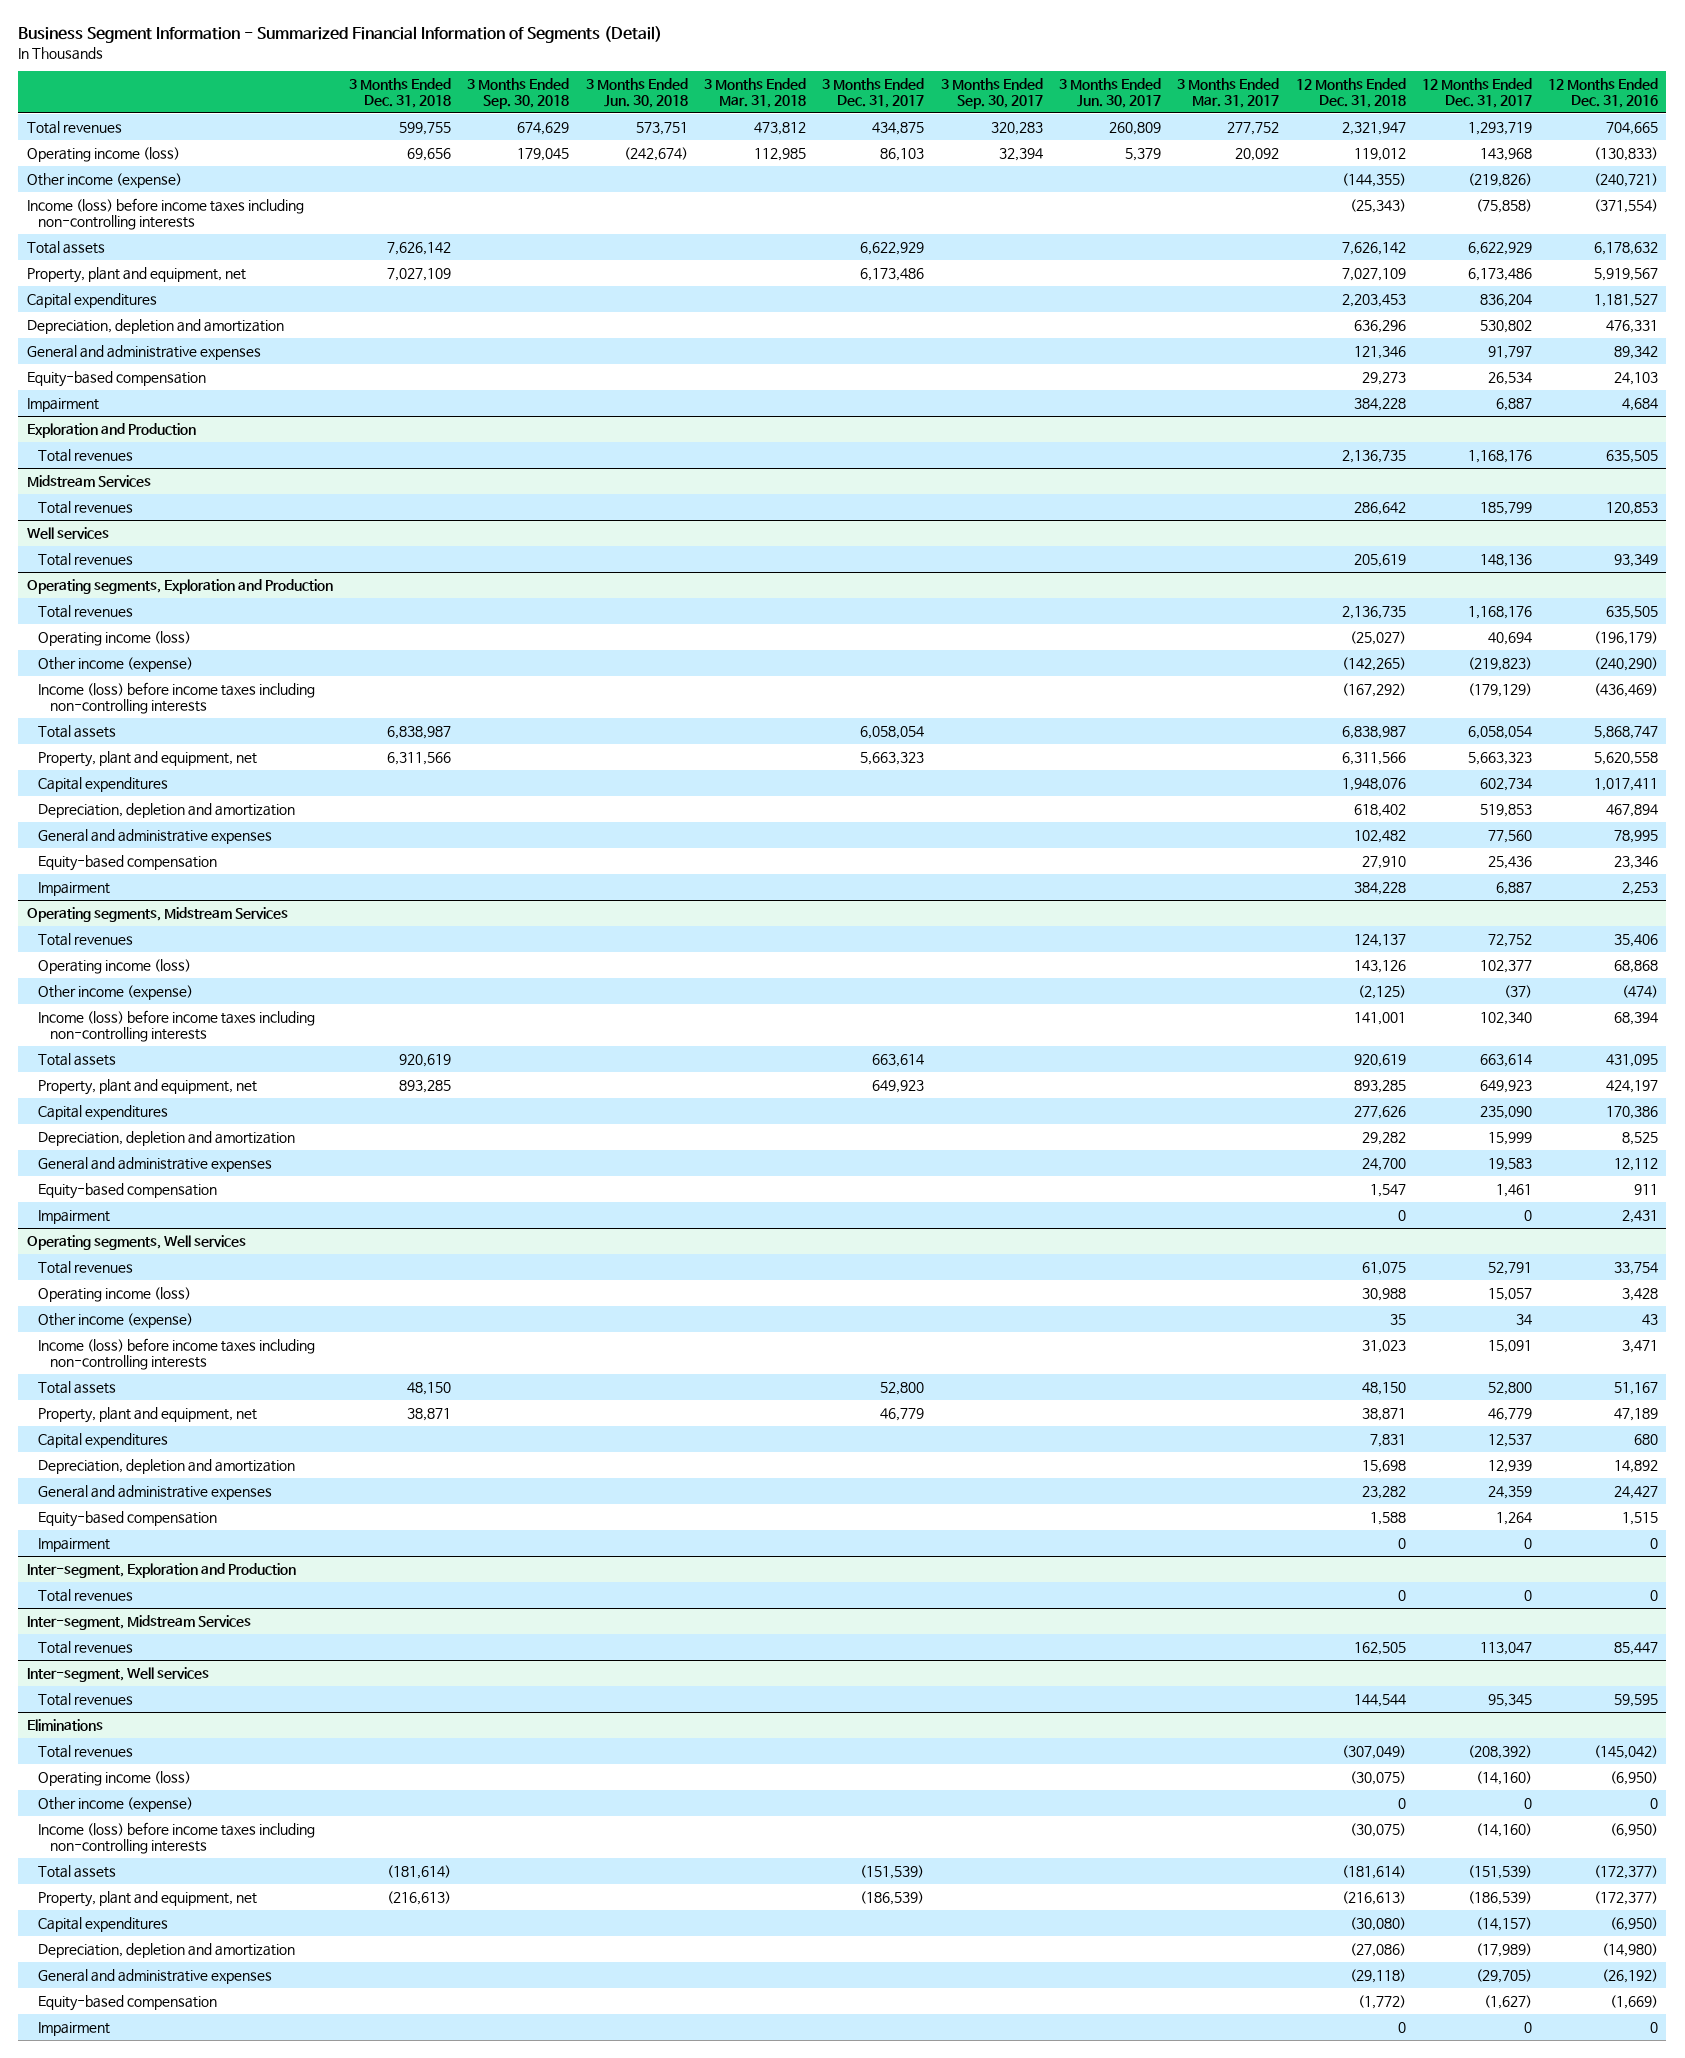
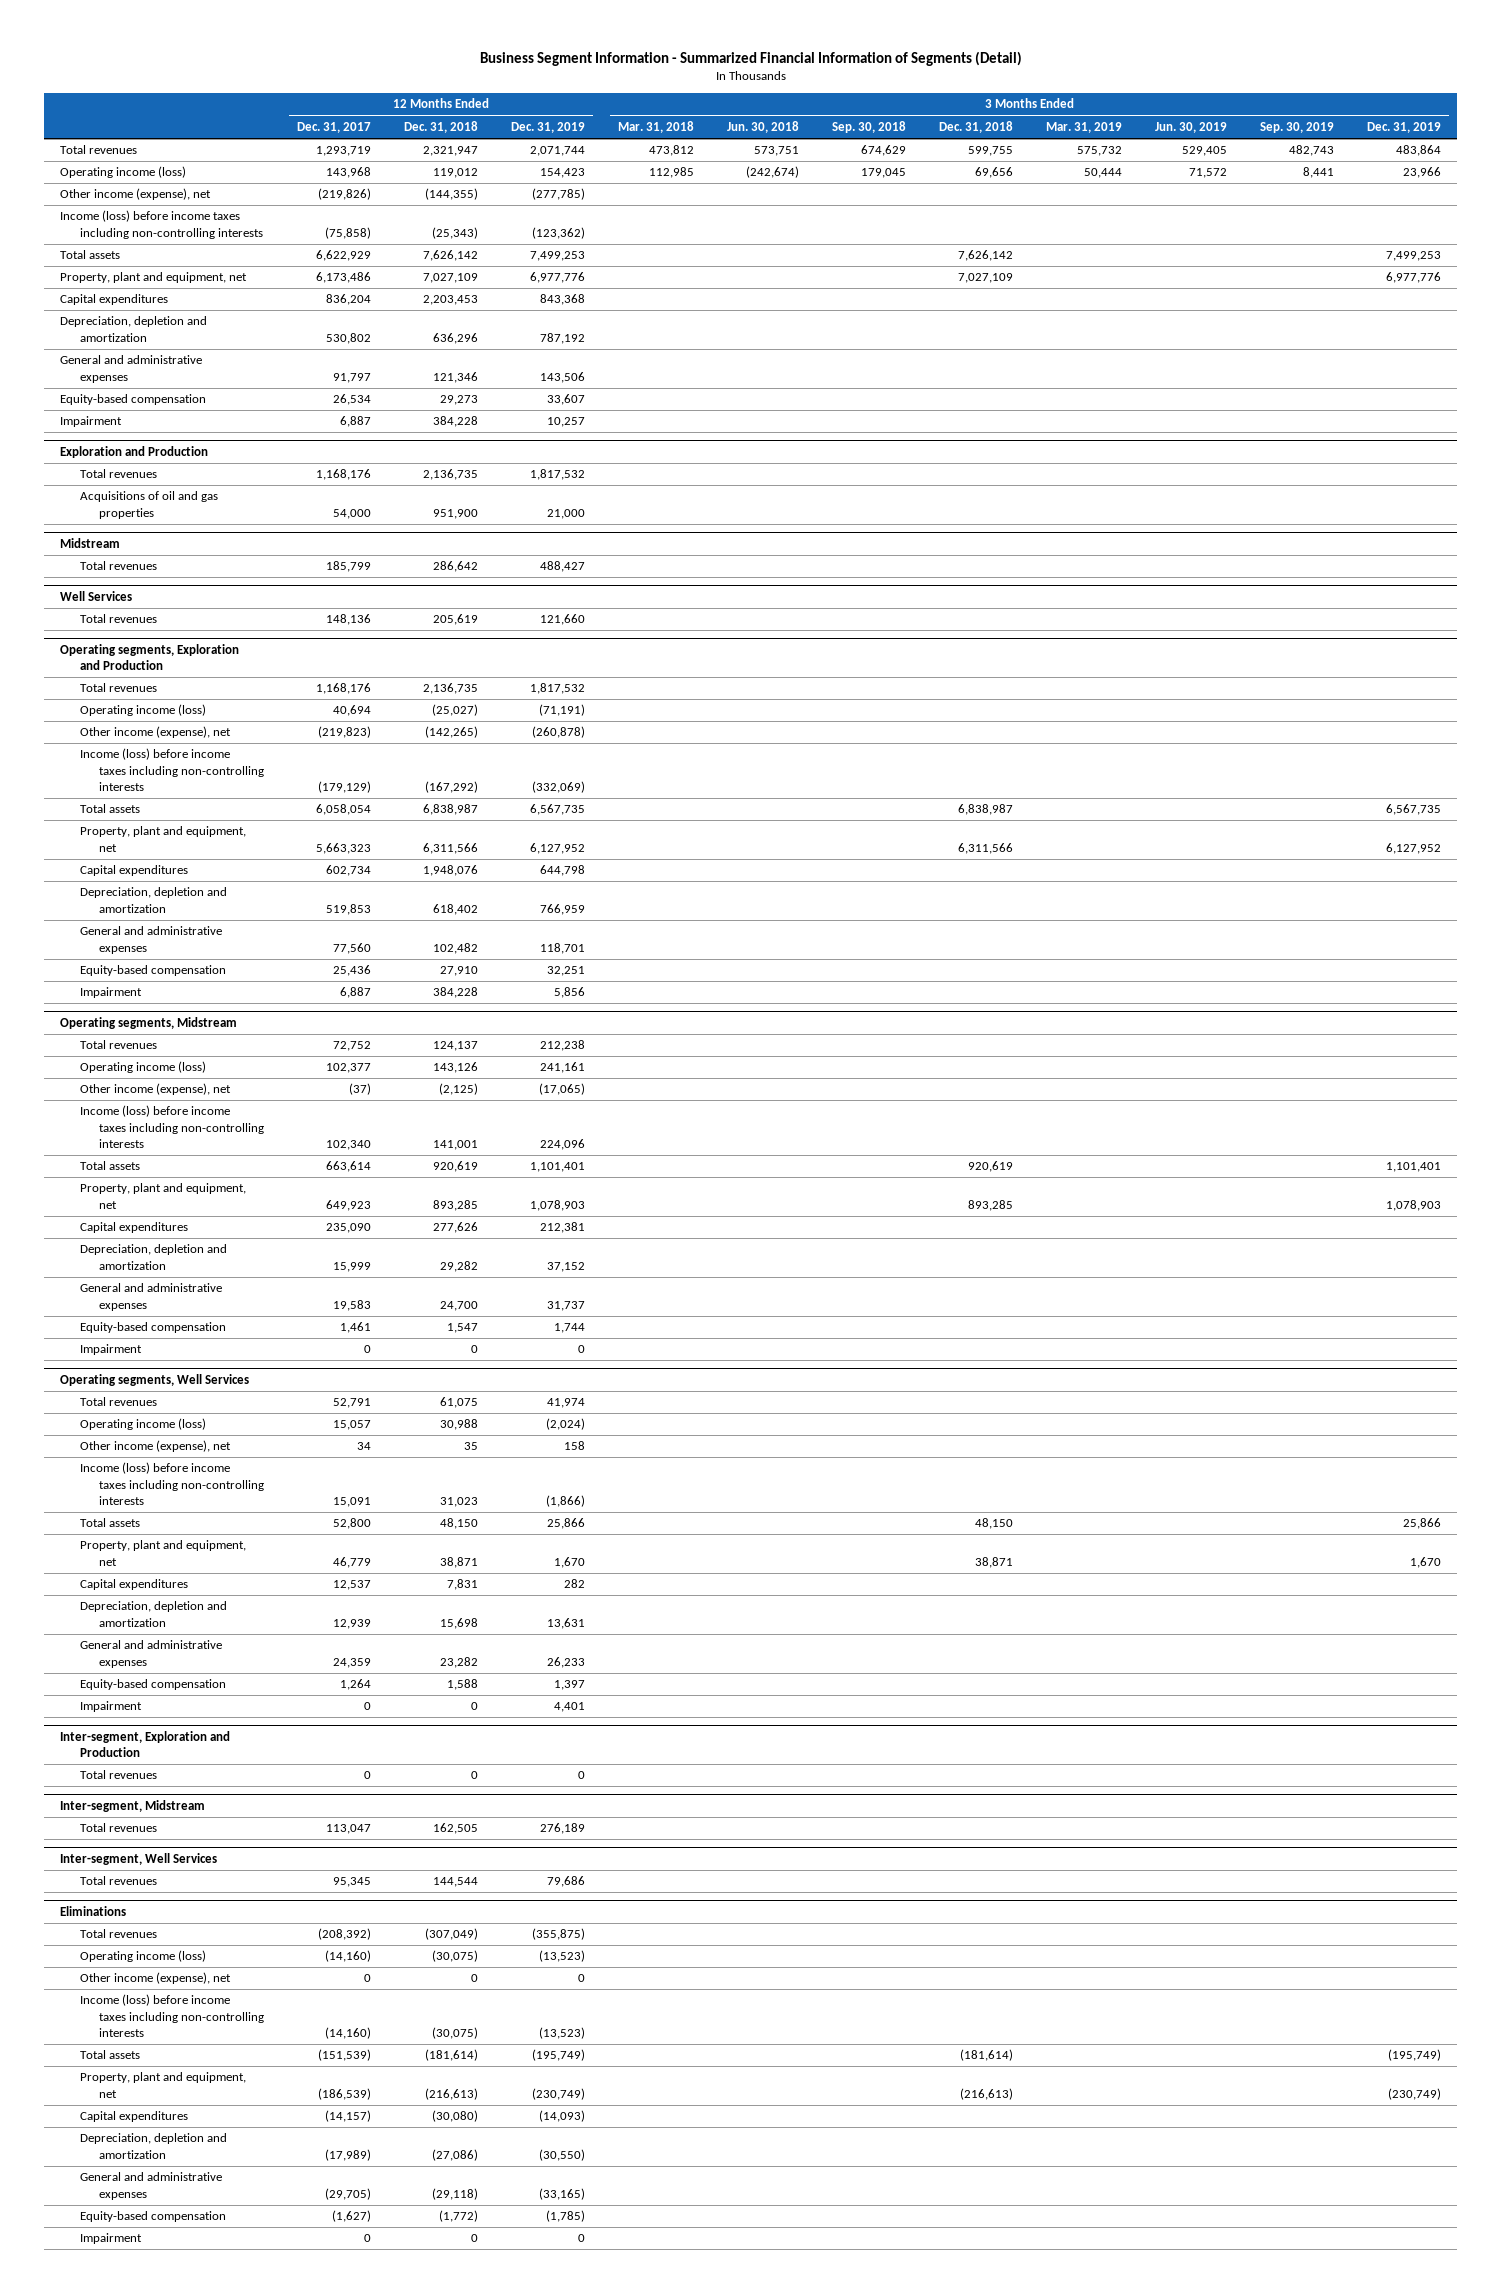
- | 3 Months Ended Dec. 31, 2018 | 3 Months Ended Sep. 30, 2018 | 3 Months Ended Jun. 30, 2018 | 3 Months Ended Mar. 31, 2018 | 3 Months Ended Dec. 31, 2017 | 3 Months Ended Sep. 30, 2017 | 3 Months Ended Jun. 30, 2017 | 3 Months Ended Mar. 31, 2017 | 12 Months Ended Dec. 31, 2018 | 12 Months Ended Dec. 31, 2017 | 12 Months Ended Dec. 31, 2016
+ | 12 Months Ended Dec. 31, 2017 | 12 Months Ended Dec. 31, 2018 | 12 Months Ended Dec. 31, 2019 | 3 Months Ended Mar. 31, 2018 | 3 Months Ended Jun. 30, 2018 | 3 Months Ended Sep. 30, 2018 | 3 Months Ended Dec. 31, 2018 | 3 Months Ended Mar. 31, 2019 | 3 Months Ended Jun. 30, 2019 | 3 Months Ended Sep. 30, 2019 | 3 Months Ended Dec. 31, 2019
- Other income (expense) | | | | | | | | | (144,355) | (219,826) | (240,721)
+ Other income (expense), net | (219,826) | (144,355) | (277,785) | | | | | | | |
- Midstream Services
@ Exploration and Production
+ Acquisitions of oil and gas properties | 54,000 | 951,900 | 21,000 | | | | | | | |
+ Midstream
- Well services
+ Well Services
@ Operating segments, Exploration and Production
- Other income (expense) | | | | | | | | | (142,265) | (219,823) | (240,290)
+ Other income (expense), net | (219,823) | (142,265) | (260,878) | | | | | | | |
- Operating segments, Midstream Services
+ Operating segments, Midstream
- Other income (expense) | | | | | | | | | (2,125) | (37) | (474)
+ Other income (expense), net | (37) | (2,125) | (17,065) | | | | | | | |
- Operating segments, Well services
+ Operating segments, Well Services
- Other income (expense) | | | | | | | | | 35 | 34 | 43
+ Other income (expense), net | 34 | 35 | 158 | | | | | | | |
- Inter-segment, Midstream Services
+ Inter-segment, Midstream
- Inter-segment, Well services
+ Inter-segment, Well Services
@ Eliminations
- Other income (expense) | | | | | | | | | 0 | 0 | 0
+ Other income (expense), net | 0 | 0 | 0 | | | | | | | |

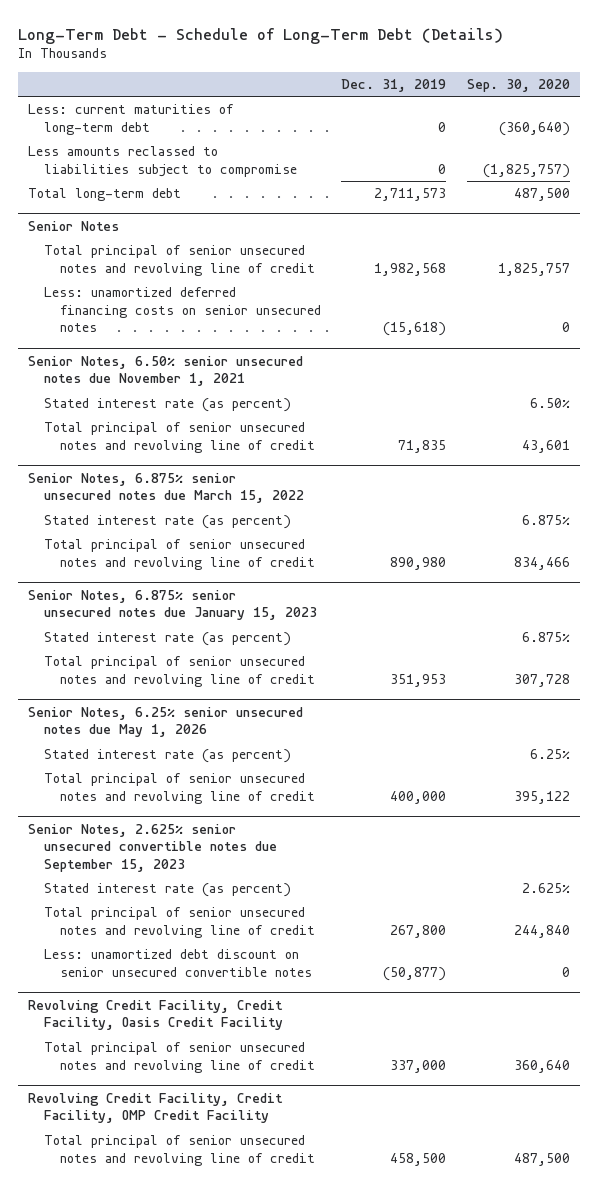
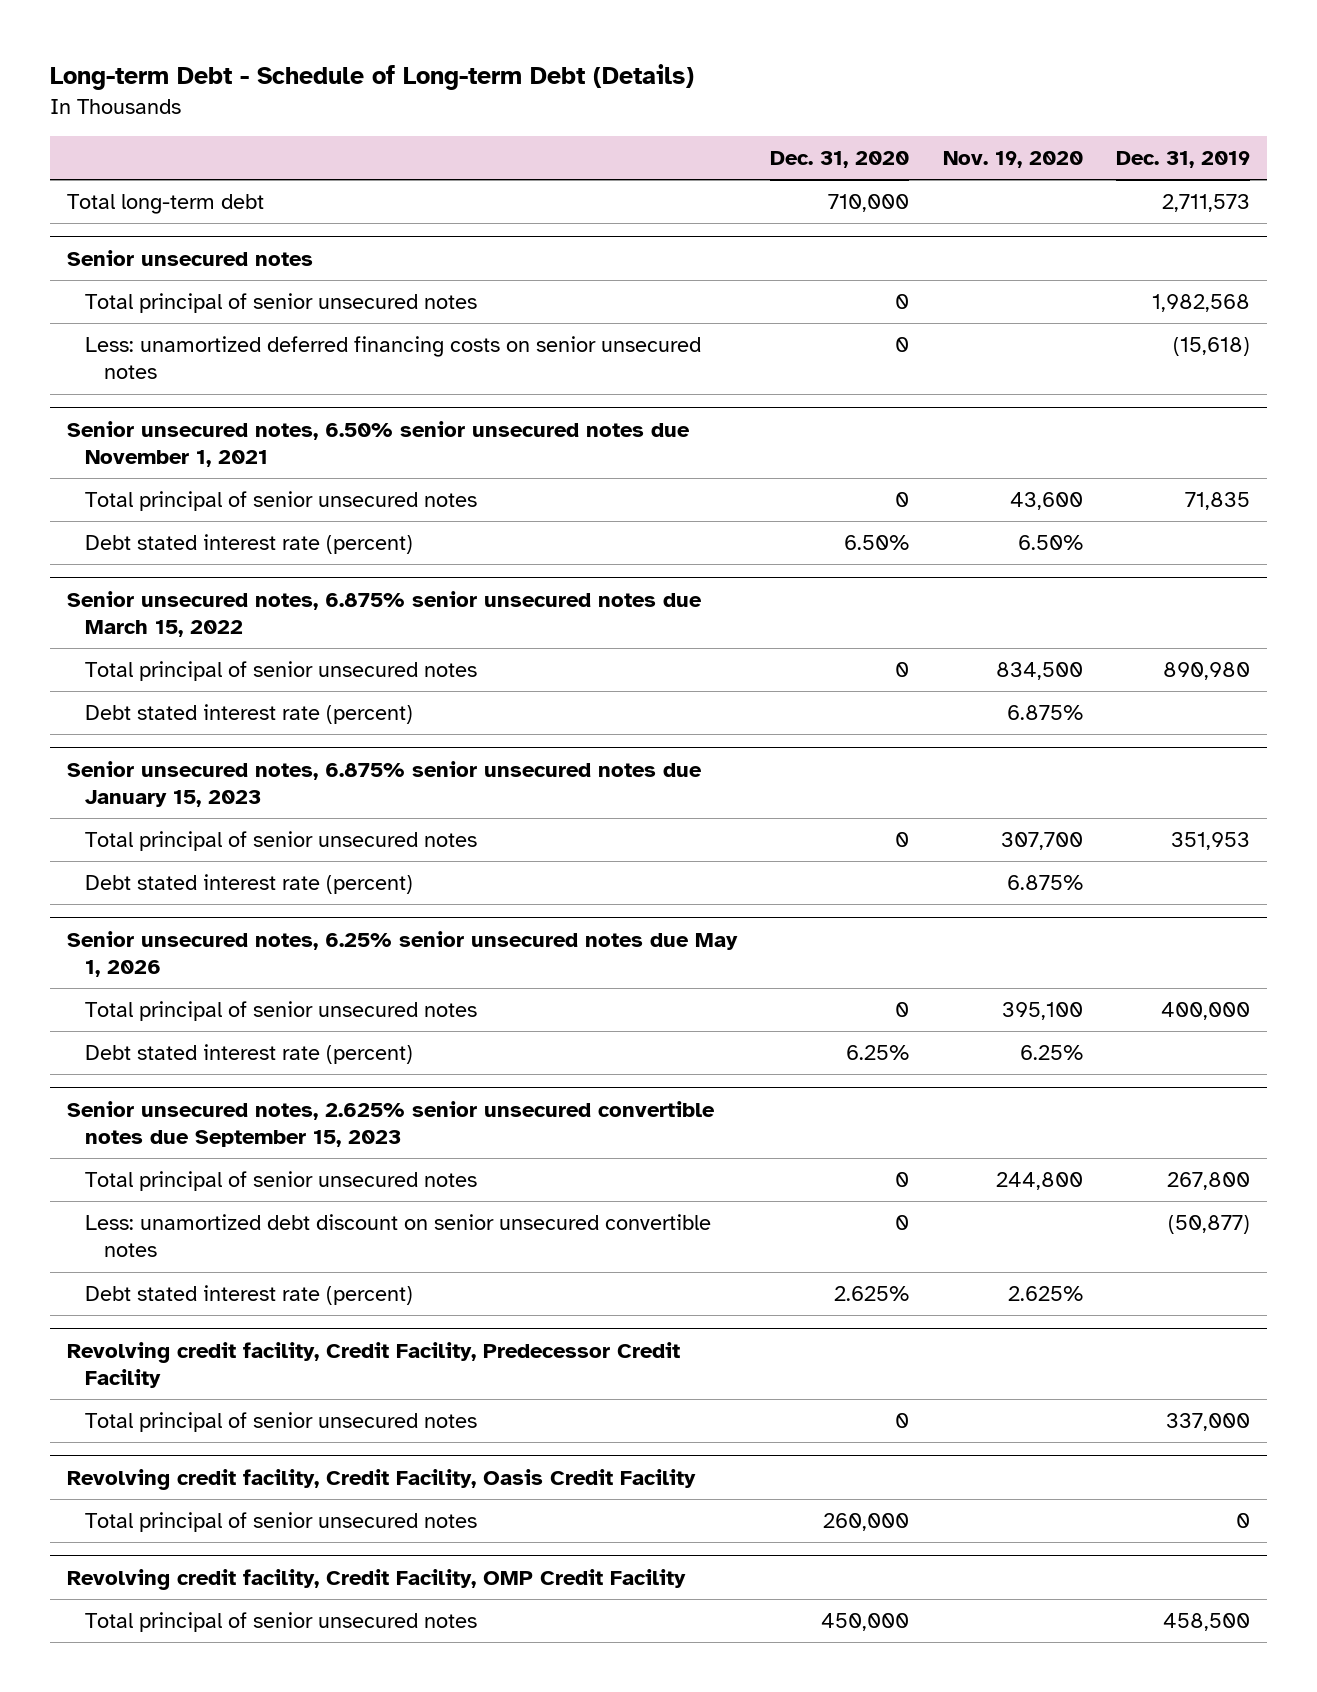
- Long-Term Debt - Schedule of Long-Term Debt (Details)
+ Long-term Debt - Schedule of Long-term Debt (Details)
- | Dec. 31, 2019 | Sep. 30, 2020
+ | Dec. 31, 2020 | Nov. 19, 2020 | Dec. 31, 2019
- Less: current maturities of long-term debt | 0 | (360,640)
- Less amounts reclassed to liabilities subject to compromise | 0 | (1,825,757)
- Senior Notes
- Total principal of senior unsecured notes and revolving line of credit | 1,982,568 | 1,825,757
+ Senior unsecured notes
+ Total principal of senior unsecured notes | 0 | | 1,982,568
- Senior Notes, 6.50% senior unsecured notes due November 1, 2021
- Stated interest rate (as percent) | | 6.50%
- Total principal of senior unsecured notes and revolving line of credit | 71,835 | 43,601
- Senior Notes, 6.875% senior unsecured notes due March 15, 2022
- Stated interest rate (as percent) | | 6.875%
- Total principal of senior unsecured notes and revolving line of credit | 890,980 | 834,466
- Senior Notes, 6.875% senior unsecured notes due January 15, 2023
- Stated interest rate (as percent) | | 6.875%
- Total principal of senior unsecured notes and revolving line of credit | 351,953 | 307,728
- Senior Notes, 6.25% senior unsecured notes due May 1, 2026
- Stated interest rate (as percent) | | 6.25%
- Total principal of senior unsecured notes and revolving line of credit | 400,000 | 395,122
- Senior Notes, 2.625% senior unsecured convertible notes due September 15, 2023
- Stated interest rate (as percent) | | 2.625%
- Total principal of senior unsecured notes and revolving line of credit | 267,800 | 244,840
+ Senior unsecured notes, 6.50% senior unsecured notes due November 1, 2021
+ Total principal of senior unsecured notes | 0 | 43,600 | 71,835
+ Debt stated interest rate (percent) | 6.50% | 6.50% |
+ Senior unsecured notes, 6.875% senior unsecured notes due March 15, 2022
+ Total principal of senior unsecured notes | 0 | 834,500 | 890,980
+ Debt stated interest rate (percent) | | 6.875% |
+ Senior unsecured notes, 6.875% senior unsecured notes due January 15, 2023
+ Total principal of senior unsecured notes | 0 | 307,700 | 351,953
+ Debt stated interest rate (percent) | | 6.875% |
+ Senior unsecured notes, 6.25% senior unsecured notes due May 1, 2026
+ Total principal of senior unsecured notes | 0 | 395,100 | 400,000
+ Debt stated interest rate (percent) | 6.25% | 6.25% |
+ Senior unsecured notes, 2.625% senior unsecured convertible notes due September 15, 2023
+ Total principal of senior unsecured notes | 0 | 244,800 | 267,800
- Revolving Credit Facility, Credit Facility, Oasis Credit Facility
- Total principal of senior unsecured notes and revolving line of credit | 337,000 | 360,640
- Revolving Credit Facility, Credit Facility, OMP Credit Facility
- Total principal of senior unsecured notes and revolving line of credit | 458,500 | 487,500
+ Debt stated interest rate (percent) | 2.625% | 2.625% |
+ Revolving credit facility, Credit Facility, Predecessor Credit Facility
+ Total principal of senior unsecured notes | 0 | | 337,000
+ Revolving credit facility, Credit Facility, Oasis Credit Facility
+ Total principal of senior unsecured notes | 260,000 | | 0
+ Revolving credit facility, Credit Facility, OMP Credit Facility
+ Total principal of senior unsecured notes | 450,000 | | 458,500

